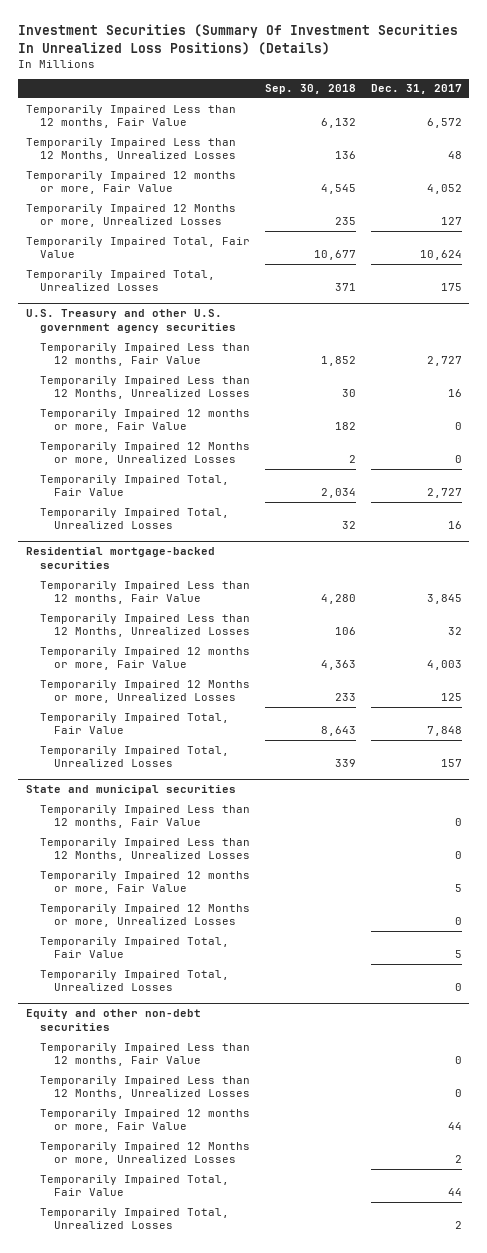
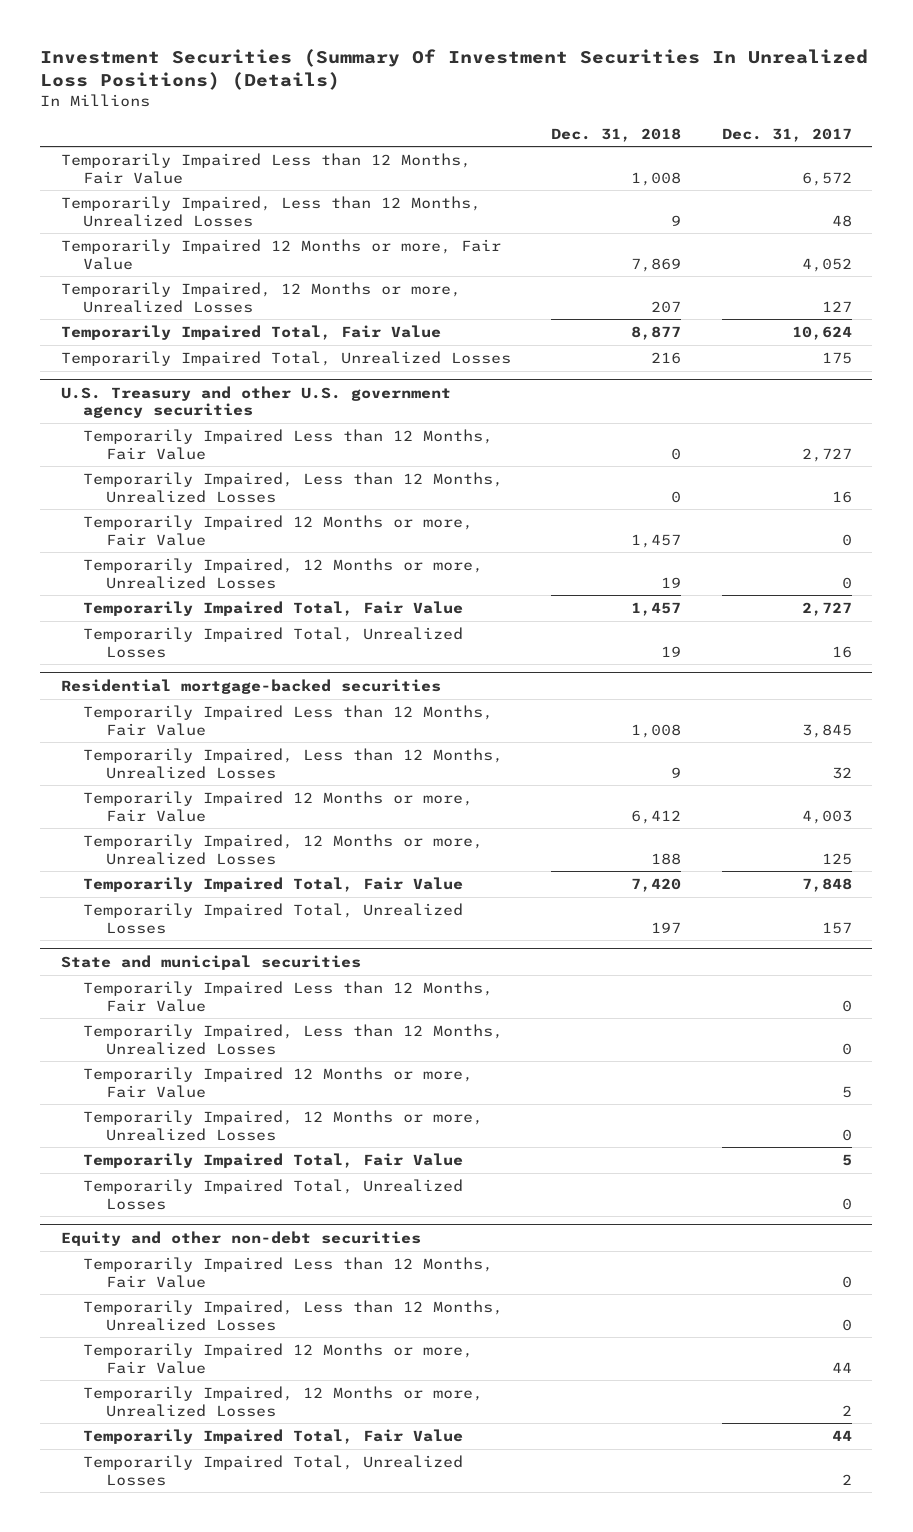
- | Sep. 30, 2018 | Dec. 31, 2017
+ | Dec. 31, 2018 | Dec. 31, 2017
- Temporarily Impaired Less than 12 months, Fair Value | 6,132 | 6,572
- Temporarily Impaired Less than 12 Months, Unrealized Losses | 136 | 48
- Temporarily Impaired 12 months or more, Fair Value | 4,545 | 4,052
- Temporarily Impaired 12 Months or more, Unrealized Losses | 235 | 127
+ Temporarily Impaired Less than 12 Months, Fair Value | 1,008 | 6,572
+ Temporarily Impaired, Less than 12 Months, Unrealized Losses | 9 | 48
+ Temporarily Impaired 12 Months or more, Fair Value | 7,869 | 4,052
+ Temporarily Impaired, 12 Months or more, Unrealized Losses | 207 | 127
@ U.S. Treasury and other U.S. government agency securities
- Temporarily Impaired Less than 12 months, Fair Value | 1,852 | 2,727
- Temporarily Impaired Less than 12 Months, Unrealized Losses | 30 | 16
- Temporarily Impaired 12 months or more, Fair Value | 182 | 0
- Temporarily Impaired 12 Months or more, Unrealized Losses | 2 | 0
+ Temporarily Impaired Less than 12 Months, Fair Value | 0 | 2,727
+ Temporarily Impaired, Less than 12 Months, Unrealized Losses | 0 | 16
+ Temporarily Impaired 12 Months or more, Fair Value | 1,457 | 0
+ Temporarily Impaired, 12 Months or more, Unrealized Losses | 19 | 0
@ Residential mortgage-backed securities
- Temporarily Impaired Less than 12 months, Fair Value | 4,280 | 3,845
- Temporarily Impaired Less than 12 Months, Unrealized Losses | 106 | 32
- Temporarily Impaired 12 months or more, Fair Value | 4,363 | 4,003
- Temporarily Impaired 12 Months or more, Unrealized Losses | 233 | 125
+ Temporarily Impaired Less than 12 Months, Fair Value | 1,008 | 3,845
+ Temporarily Impaired, Less than 12 Months, Unrealized Losses | 9 | 32
+ Temporarily Impaired 12 Months or more, Fair Value | 6,412 | 4,003
+ Temporarily Impaired, 12 Months or more, Unrealized Losses | 188 | 125
@ State and municipal securities
- Temporarily Impaired Less than 12 months, Fair Value | | 0
- Temporarily Impaired Less than 12 Months, Unrealized Losses | | 0
- Temporarily Impaired 12 months or more, Fair Value | | 5
- Temporarily Impaired 12 Months or more, Unrealized Losses | | 0
+ Temporarily Impaired Less than 12 Months, Fair Value | | 0
+ Temporarily Impaired, Less than 12 Months, Unrealized Losses | | 0
+ Temporarily Impaired 12 Months or more, Fair Value | | 5
+ Temporarily Impaired, 12 Months or more, Unrealized Losses | | 0
@ Equity and other non-debt securities
- Temporarily Impaired Less than 12 months, Fair Value | | 0
- Temporarily Impaired Less than 12 Months, Unrealized Losses | | 0
- Temporarily Impaired 12 months or more, Fair Value | | 44
- Temporarily Impaired 12 Months or more, Unrealized Losses | | 2
+ Temporarily Impaired Less than 12 Months, Fair Value | | 0
+ Temporarily Impaired, Less than 12 Months, Unrealized Losses | | 0
+ Temporarily Impaired 12 Months or more, Fair Value | | 44
+ Temporarily Impaired, 12 Months or more, Unrealized Losses | | 2

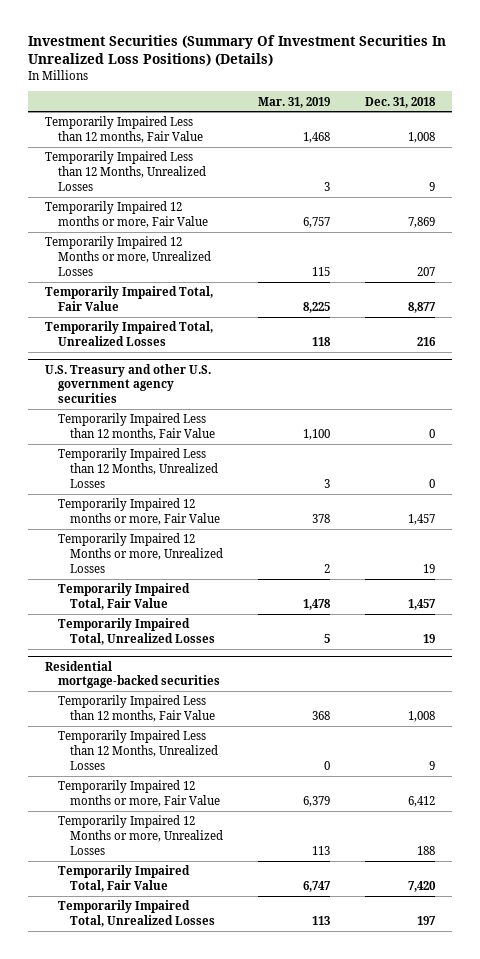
- | Dec. 31, 2018 | Dec. 31, 2017
+ | Mar. 31, 2019 | Dec. 31, 2018
- Temporarily Impaired Less than 12 Months, Fair Value | 1,008 | 6,572
- Temporarily Impaired, Less than 12 Months, Unrealized Losses | 9 | 48
- Temporarily Impaired 12 Months or more, Fair Value | 7,869 | 4,052
- Temporarily Impaired, 12 Months or more, Unrealized Losses | 207 | 127
+ Temporarily Impaired Less than 12 months, Fair Value | 1,468 | 1,008
+ Temporarily Impaired Less than 12 Months, Unrealized Losses | 3 | 9
+ Temporarily Impaired 12 months or more, Fair Value | 6,757 | 7,869
+ Temporarily Impaired 12 Months or more, Unrealized Losses | 115 | 207
@ U.S. Treasury and other U.S. government agency securities
- Temporarily Impaired Less than 12 Months, Fair Value | 0 | 2,727
- Temporarily Impaired, Less than 12 Months, Unrealized Losses | 0 | 16
- Temporarily Impaired 12 Months or more, Fair Value | 1,457 | 0
- Temporarily Impaired, 12 Months or more, Unrealized Losses | 19 | 0
+ Temporarily Impaired Less than 12 months, Fair Value | 1,100 | 0
+ Temporarily Impaired Less than 12 Months, Unrealized Losses | 3 | 0
+ Temporarily Impaired 12 months or more, Fair Value | 378 | 1,457
+ Temporarily Impaired 12 Months or more, Unrealized Losses | 2 | 19
@ Residential mortgage-backed securities
- Temporarily Impaired Less than 12 Months, Fair Value | 1,008 | 3,845
- Temporarily Impaired, Less than 12 Months, Unrealized Losses | 9 | 32
- Temporarily Impaired 12 Months or more, Fair Value | 6,412 | 4,003
- Temporarily Impaired, 12 Months or more, Unrealized Losses | 188 | 125
+ Temporarily Impaired Less than 12 months, Fair Value | 368 | 1,008
+ Temporarily Impaired Less than 12 Months, Unrealized Losses | 0 | 9
+ Temporarily Impaired 12 months or more, Fair Value | 6,379 | 6,412
+ Temporarily Impaired 12 Months or more, Unrealized Losses | 113 | 188
- State and municipal securities
- Temporarily Impaired Less than 12 Months, Fair Value | | 0
- Temporarily Impaired, Less than 12 Months, Unrealized Losses | | 0
- Temporarily Impaired 12 Months or more, Fair Value | | 5
- Temporarily Impaired, 12 Months or more, Unrealized Losses | | 0
- Temporarily Impaired Total, Fair Value | | 5
- Temporarily Impaired Total, Unrealized Losses | | 0
- Equity and other non-debt securities
- Temporarily Impaired Less than 12 Months, Fair Value | | 0
- Temporarily Impaired, Less than 12 Months, Unrealized Losses | | 0
- Temporarily Impaired 12 Months or more, Fair Value | | 44
- Temporarily Impaired, 12 Months or more, Unrealized Losses | | 2
- Temporarily Impaired Total, Fair Value | | 44
- Temporarily Impaired Total, Unrealized Losses | | 2

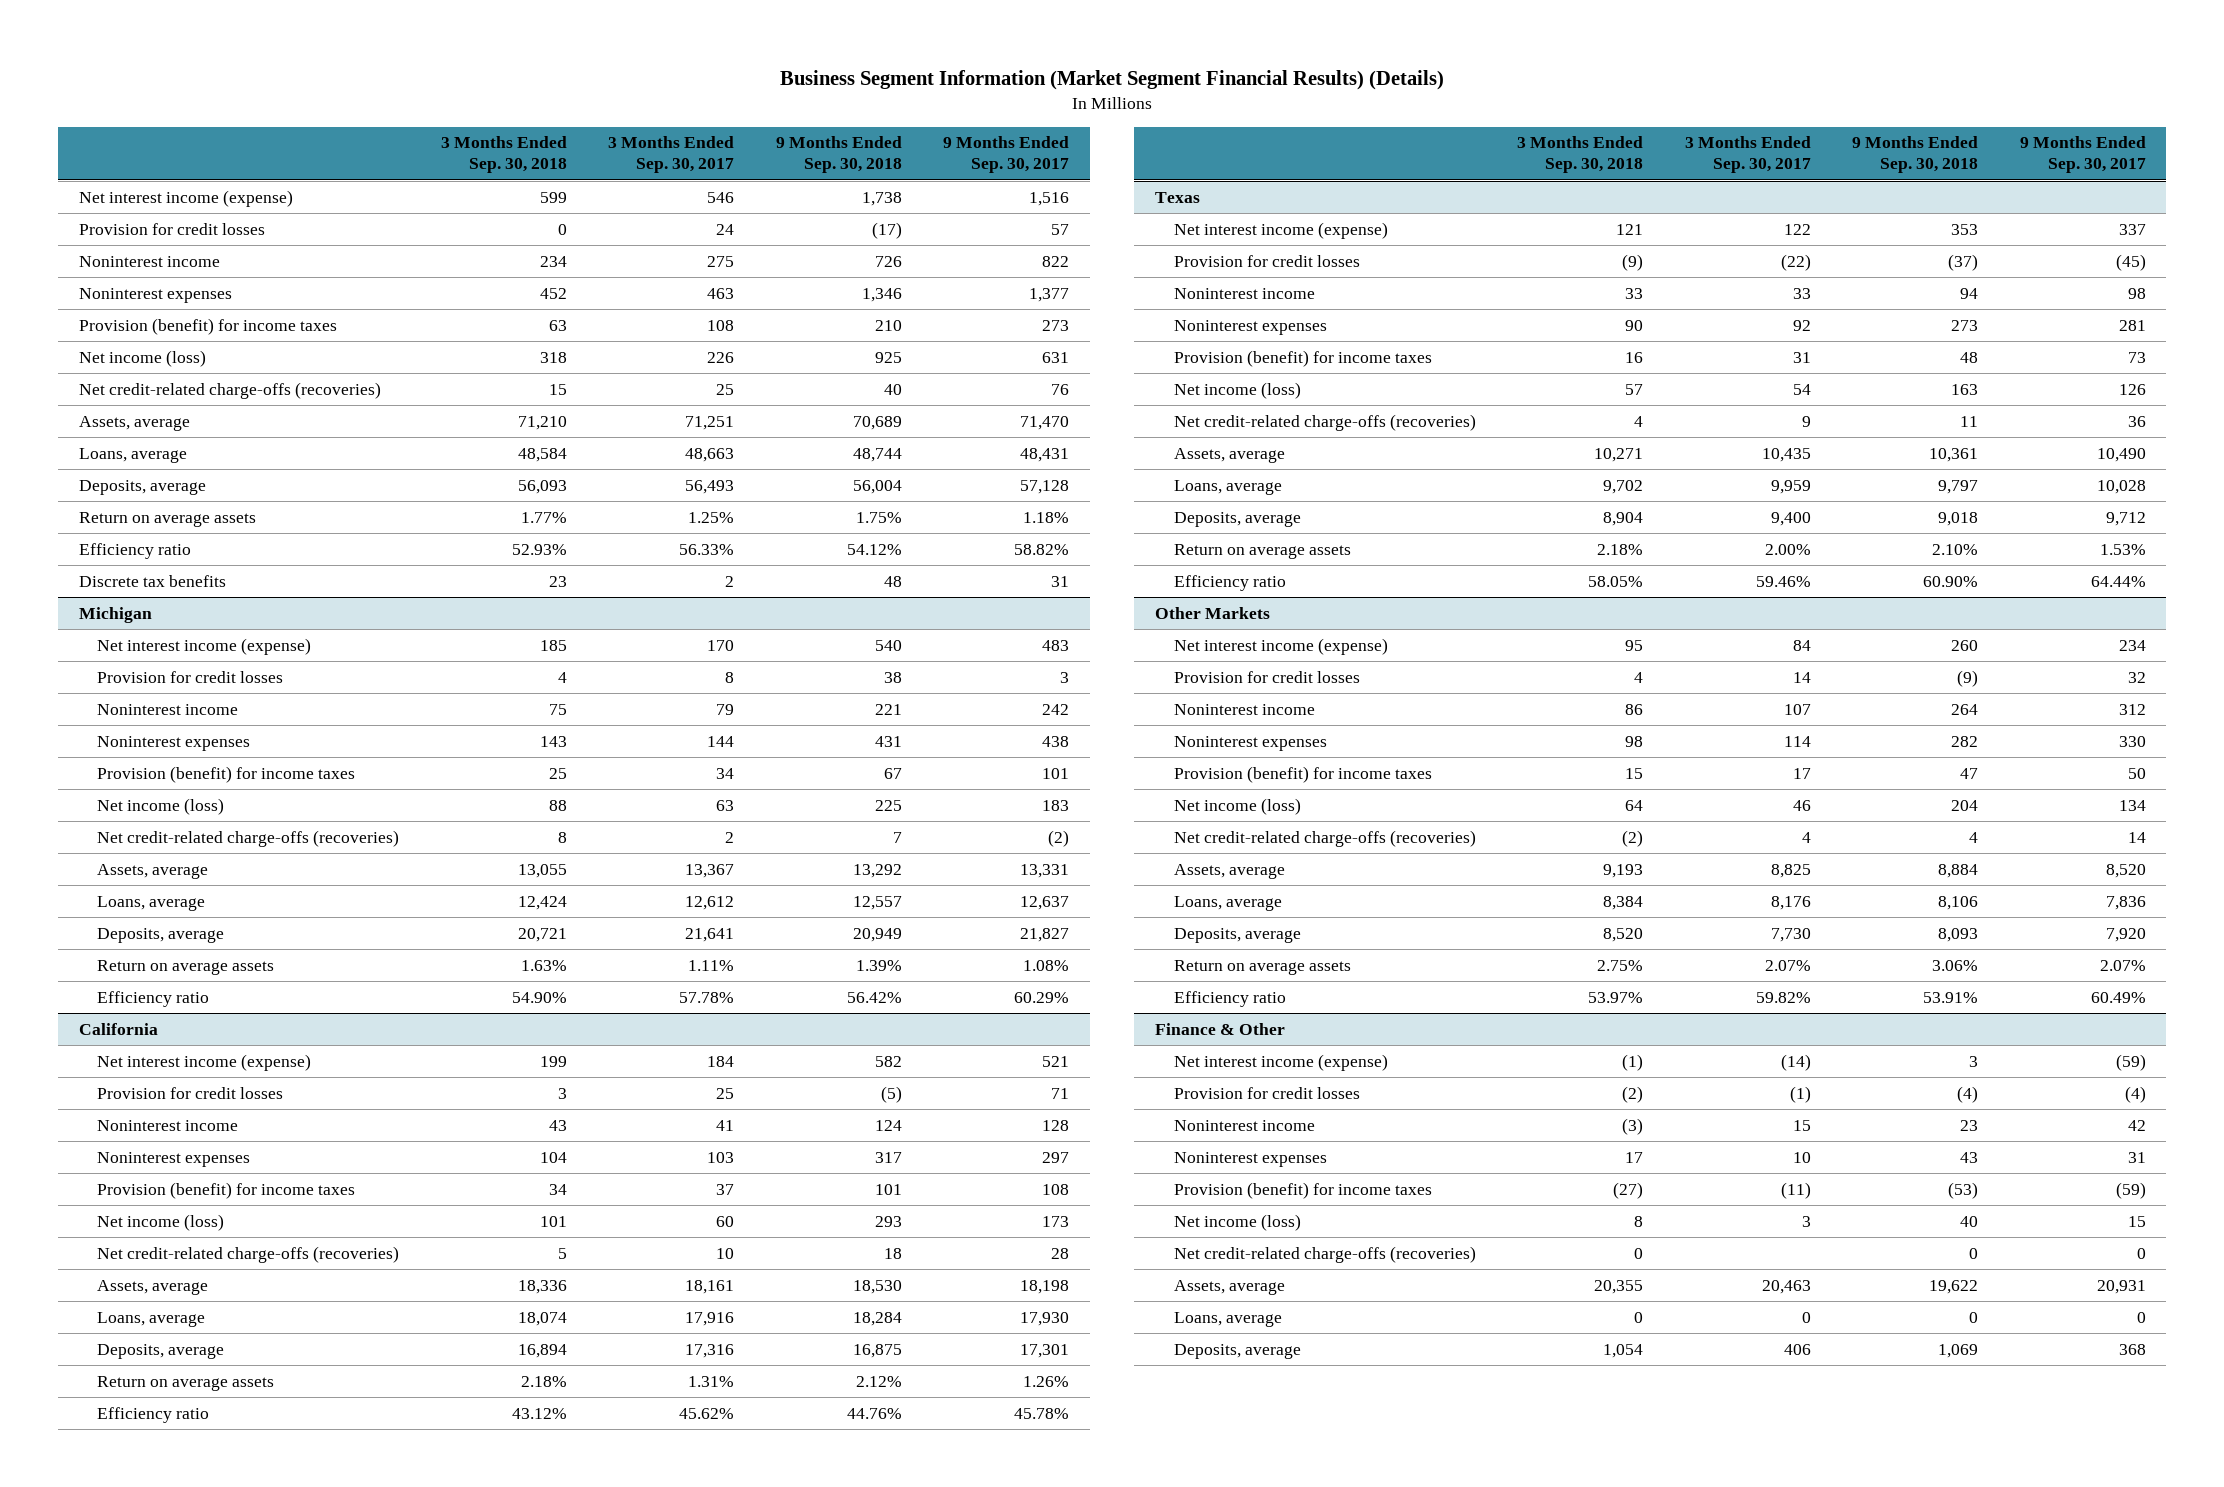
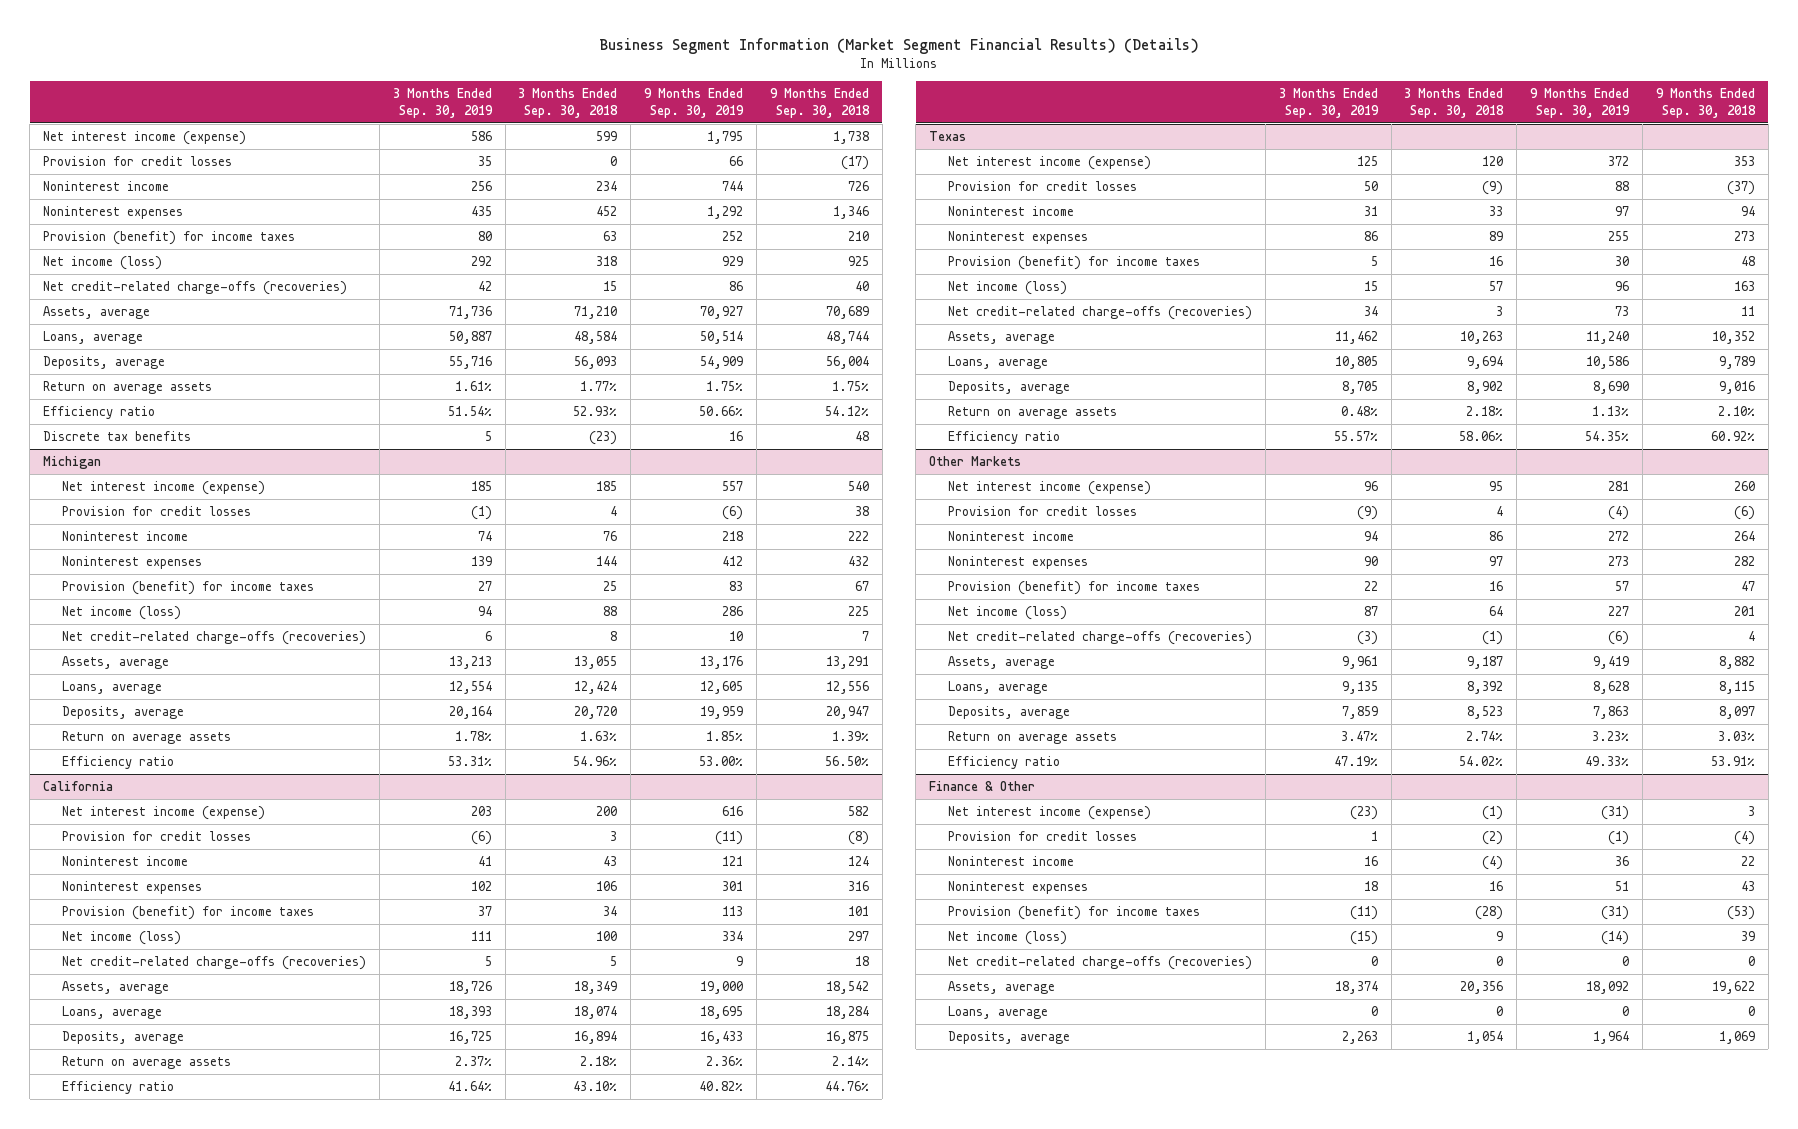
- | 3 Months Ended Sep. 30, 2018 | 3 Months Ended Sep. 30, 2017 | 9 Months Ended Sep. 30, 2018 | 9 Months Ended Sep. 30, 2017
+ | 3 Months Ended Sep. 30, 2019 | 3 Months Ended Sep. 30, 2018 | 9 Months Ended Sep. 30, 2019 | 9 Months Ended Sep. 30, 2018
- Discrete tax benefits | 23 | 2 | 48 | 31
+ Discrete tax benefits | 5 | (23) | 16 | 48
@ Michigan
- Noninterest income | 75 | 79 | 221 | 242
- Noninterest expenses | 143 | 144 | 431 | 438
+ Noninterest income | 74 | 76 | 218 | 222
+ Noninterest expenses | 139 | 144 | 412 | 432
- Assets, average | 13,055 | 13,367 | 13,292 | 13,331
- Loans, average | 12,424 | 12,612 | 12,557 | 12,637
- Deposits, average | 20,721 | 21,641 | 20,949 | 21,827
+ Assets, average | 13,213 | 13,055 | 13,176 | 13,291
+ Loans, average | 12,554 | 12,424 | 12,605 | 12,556
+ Deposits, average | 20,164 | 20,720 | 19,959 | 20,947
- Efficiency ratio | 54.90% | 57.78% | 56.42% | 60.29%
+ Efficiency ratio | 53.31% | 54.96% | 53.00% | 56.50%
@ California
- Net interest income (expense) | 199 | 184 | 582 | 521
- Provision for credit losses | 3 | 25 | (5) | 71
+ Net interest income (expense) | 203 | 200 | 616 | 582
+ Provision for credit losses | (6) | 3 | (11) | (8)
- Noninterest expenses | 104 | 103 | 317 | 297
+ Noninterest expenses | 102 | 106 | 301 | 316
- Net income (loss) | 101 | 60 | 293 | 173
+ Net income (loss) | 111 | 100 | 334 | 297
- Assets, average | 18,336 | 18,161 | 18,530 | 18,198
+ Assets, average | 18,726 | 18,349 | 19,000 | 18,542
- Return on average assets | 2.18% | 1.31% | 2.12% | 1.26%
- Efficiency ratio | 43.12% | 45.62% | 44.76% | 45.78%
+ Return on average assets | 2.37% | 2.18% | 2.36% | 2.14%
+ Efficiency ratio | 41.64% | 43.10% | 40.82% | 44.76%
@ Texas
- Net interest income (expense) | 121 | 122 | 353 | 337
+ Net interest income (expense) | 125 | 120 | 372 | 353
- Noninterest expenses | 90 | 92 | 273 | 281
+ Noninterest expenses | 86 | 89 | 255 | 273
- Net credit-related charge-offs (recoveries) | 4 | 9 | 11 | 36
- Assets, average | 10,271 | 10,435 | 10,361 | 10,490
- Loans, average | 9,702 | 9,959 | 9,797 | 10,028
- Deposits, average | 8,904 | 9,400 | 9,018 | 9,712
+ Net credit-related charge-offs (recoveries) | 34 | 3 | 73 | 11
+ Assets, average | 11,462 | 10,263 | 11,240 | 10,352
+ Loans, average | 10,805 | 9,694 | 10,586 | 9,789
+ Deposits, average | 8,705 | 8,902 | 8,690 | 9,016
- Efficiency ratio | 58.05% | 59.46% | 60.90% | 64.44%
+ Efficiency ratio | 55.57% | 58.06% | 54.35% | 60.92%
@ Other Markets
- Provision for credit losses | 4 | 14 | (9) | 32
+ Provision for credit losses | (9) | 4 | (4) | (6)
- Noninterest expenses | 98 | 114 | 282 | 330
- Provision (benefit) for income taxes | 15 | 17 | 47 | 50
- Net income (loss) | 64 | 46 | 204 | 134
- Net credit-related charge-offs (recoveries) | (2) | 4 | 4 | 14
- Assets, average | 9,193 | 8,825 | 8,884 | 8,520
- Loans, average | 8,384 | 8,176 | 8,106 | 7,836
- Deposits, average | 8,520 | 7,730 | 8,093 | 7,920
- Return on average assets | 2.75% | 2.07% | 3.06% | 2.07%
- Efficiency ratio | 53.97% | 59.82% | 53.91% | 60.49%
+ Noninterest expenses | 90 | 97 | 273 | 282
+ Provision (benefit) for income taxes | 22 | 16 | 57 | 47
+ Net income (loss) | 87 | 64 | 227 | 201
+ Net credit-related charge-offs (recoveries) | (3) | (1) | (6) | 4
+ Assets, average | 9,961 | 9,187 | 9,419 | 8,882
+ Loans, average | 9,135 | 8,392 | 8,628 | 8,115
+ Deposits, average | 7,859 | 8,523 | 7,863 | 8,097
+ Return on average assets | 3.47% | 2.74% | 3.23% | 3.03%
+ Efficiency ratio | 47.19% | 54.02% | 49.33% | 53.91%
@ Finance & Other
- Noninterest income | (3) | 15 | 23 | 42
- Noninterest expenses | 17 | 10 | 43 | 31
- Provision (benefit) for income taxes | (27) | (11) | (53) | (59)
- Net income (loss) | 8 | 3 | 40 | 15
+ Noninterest income | 16 | (4) | 36 | 22
+ Noninterest expenses | 18 | 16 | 51 | 43
+ Provision (benefit) for income taxes | (11) | (28) | (31) | (53)
+ Net income (loss) | (15) | 9 | (14) | 39
- Assets, average | 20,355 | 20,463 | 19,622 | 20,931
+ Assets, average | 18,374 | 20,356 | 18,092 | 19,622

